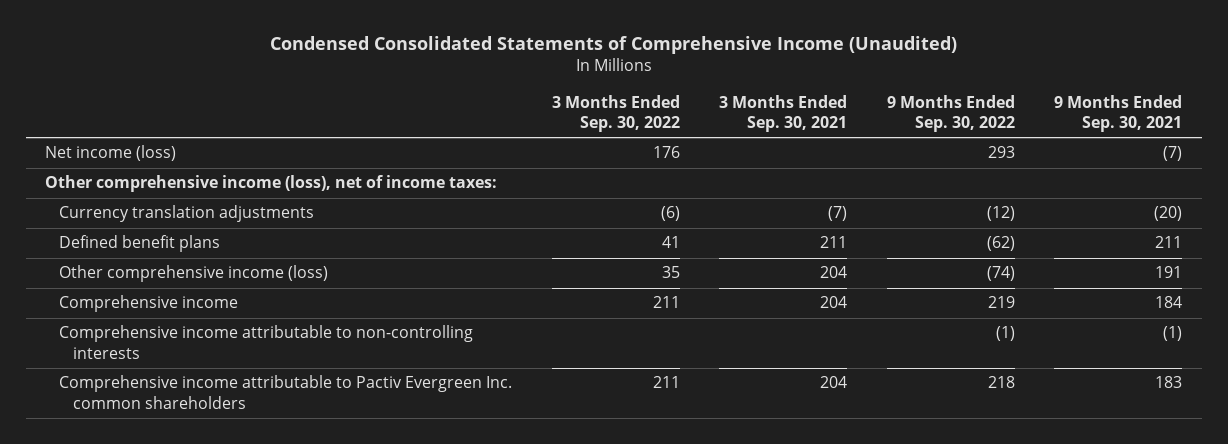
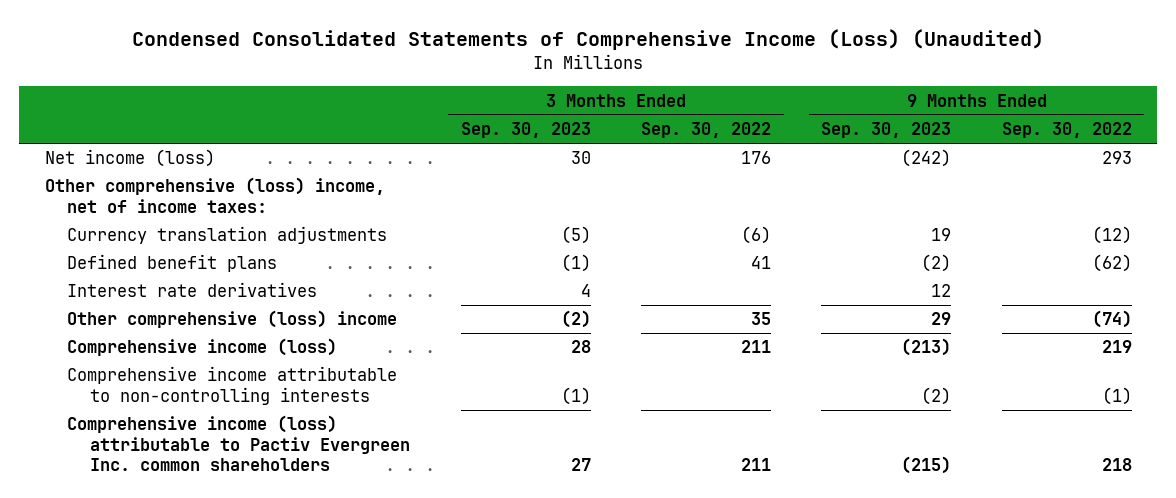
- Condensed Consolidated Statements of Comprehensive Income (Unaudited)
+ Condensed Consolidated Statements of Comprehensive Income (Loss) (Unaudited)
- | 3 Months Ended Sep. 30, 2022 | 3 Months Ended Sep. 30, 2021 | 9 Months Ended Sep. 30, 2022 | 9 Months Ended Sep. 30, 2021
+ | 3 Months Ended Sep. 30, 2023 | 3 Months Ended Sep. 30, 2022 | 9 Months Ended Sep. 30, 2023 | 9 Months Ended Sep. 30, 2022
- Other comprehensive income (loss), net of income taxes:
+ Other comprehensive (loss) income, net of income taxes:
- Other comprehensive income (loss) | 35 | 204 | (74) | 191
- Comprehensive income | 211 | 204 | 219 | 184
+ Interest rate derivatives | 4 | | 12 |
+ Other comprehensive (loss) income | (2) | 35 | 29 | (74)
+ Comprehensive income (loss) | 28 | 211 | (213) | 219
- Comprehensive income attributable to Pactiv Evergreen Inc. common shareholders | 211 | 204 | 218 | 183
+ Comprehensive income (loss) attributable to Pactiv Evergreen Inc. common shareholders | 27 | 211 | (215) | 218

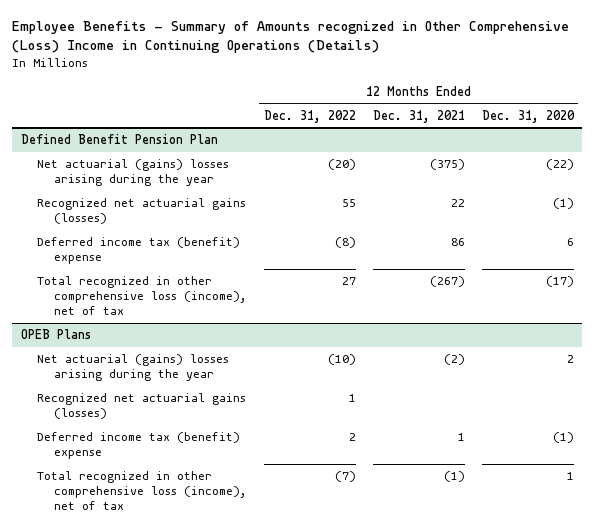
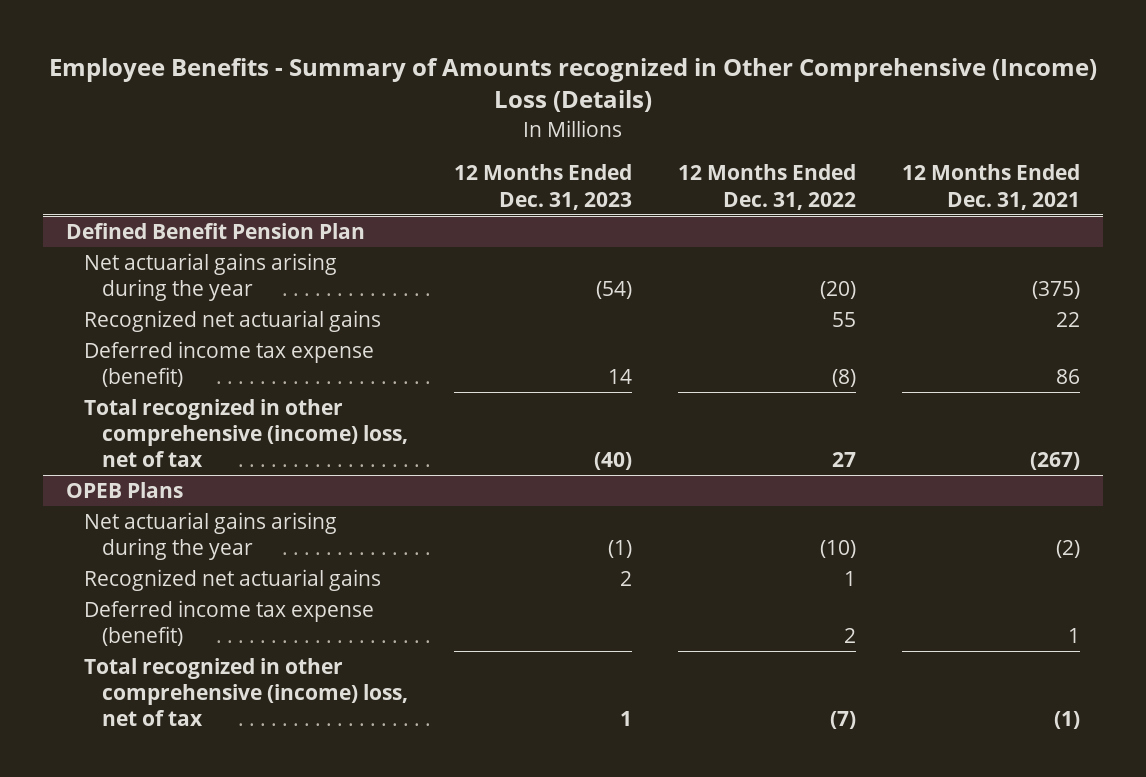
- Employee Benefits - Summary of Amounts recognized in Other Comprehensive (Loss) Income in Continuing Operations (Details)
+ Employee Benefits - Summary of Amounts recognized in Other Comprehensive (Income) Loss (Details)
- | 12 Months Ended Dec. 31, 2022 | 12 Months Ended Dec. 31, 2021 | 12 Months Ended Dec. 31, 2020
+ | 12 Months Ended Dec. 31, 2023 | 12 Months Ended Dec. 31, 2022 | 12 Months Ended Dec. 31, 2021
@ Defined Benefit Pension Plan
- Net actuarial (gains) losses arising during the year | (20) | (375) | (22)
- Recognized net actuarial gains (losses) | 55 | 22 | (1)
- Deferred income tax (benefit) expense | (8) | 86 | 6
- Total recognized in other comprehensive loss (income), net of tax | 27 | (267) | (17)
+ Net actuarial gains arising during the year | (54) | (20) | (375)
+ Recognized net actuarial gains | | 55 | 22
+ Deferred income tax expense (benefit) | 14 | (8) | 86
+ Total recognized in other comprehensive (income) loss, net of tax | (40) | 27 | (267)
@ OPEB Plans
- Net actuarial (gains) losses arising during the year | (10) | (2) | 2
- Recognized net actuarial gains (losses) | 1 | |
- Deferred income tax (benefit) expense | 2 | 1 | (1)
- Total recognized in other comprehensive loss (income), net of tax | (7) | (1) | 1
+ Net actuarial gains arising during the year | (1) | (10) | (2)
+ Recognized net actuarial gains | 2 | 1 |
+ Deferred income tax expense (benefit) | | 2 | 1
+ Total recognized in other comprehensive (income) loss, net of tax | 1 | (7) | (1)

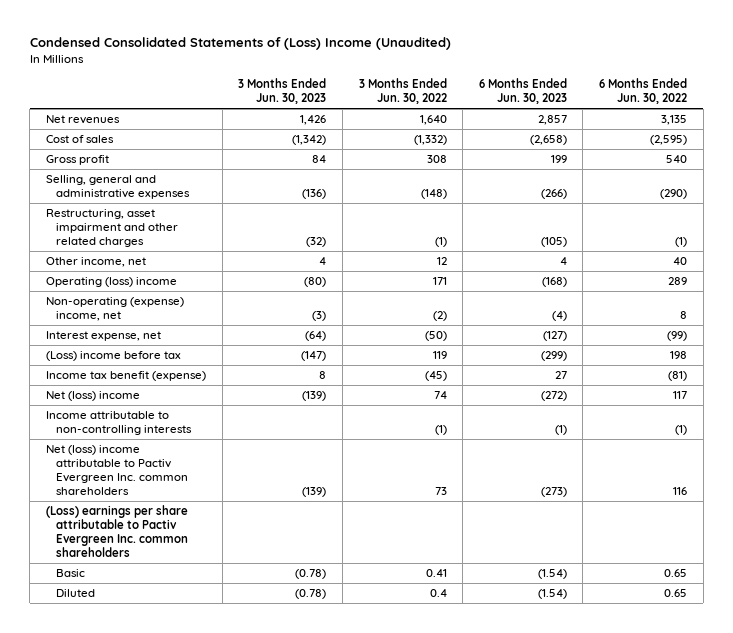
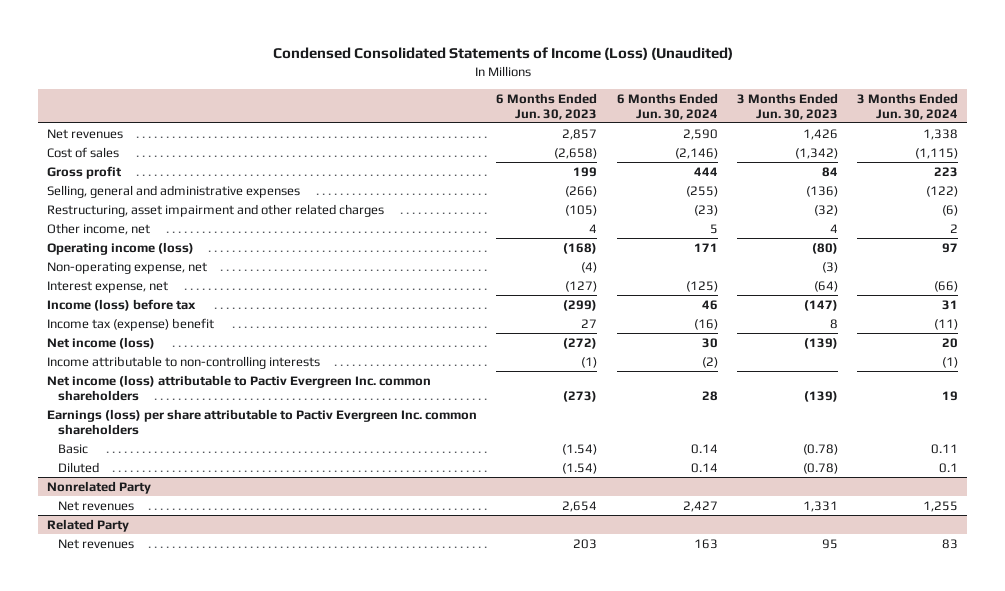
- Condensed Consolidated Statements of (Loss) Income (Unaudited)
+ Condensed Consolidated Statements of Income (Loss) (Unaudited)
- | 3 Months Ended Jun. 30, 2023 | 3 Months Ended Jun. 30, 2022 | 6 Months Ended Jun. 30, 2023 | 6 Months Ended Jun. 30, 2022
+ | 6 Months Ended Jun. 30, 2023 | 6 Months Ended Jun. 30, 2024 | 3 Months Ended Jun. 30, 2023 | 3 Months Ended Jun. 30, 2024
- Operating (loss) income | (80) | 171 | (168) | 289
- Non-operating (expense) income, net | (3) | (2) | (4) | 8
+ Operating income (loss) | (168) | 171 | (80) | 97
+ Non-operating expense, net | (4) | | (3) |
- (Loss) income before tax | (147) | 119 | (299) | 198
- Income tax benefit (expense) | 8 | (45) | 27 | (81)
- Net (loss) income | (139) | 74 | (272) | 117
+ Income (loss) before tax | (299) | 46 | (147) | 31
+ Income tax (expense) benefit | 27 | (16) | 8 | (11)
+ Net income (loss) | (272) | 30 | (139) | 20
- Net (loss) income attributable to Pactiv Evergreen Inc. common shareholders | (139) | 73 | (273) | 116
- (Loss) earnings per share attributable to Pactiv Evergreen Inc. common shareholders
+ Net income (loss) attributable to Pactiv Evergreen Inc. common shareholders | (273) | 28 | (139) | 19
+ Earnings (loss) per share attributable to Pactiv Evergreen Inc. common shareholders
+ Nonrelated Party
+ Net revenues | 2,654 | 2,427 | 1,331 | 1,255
+ Related Party
+ Net revenues | 203 | 163 | 95 | 83

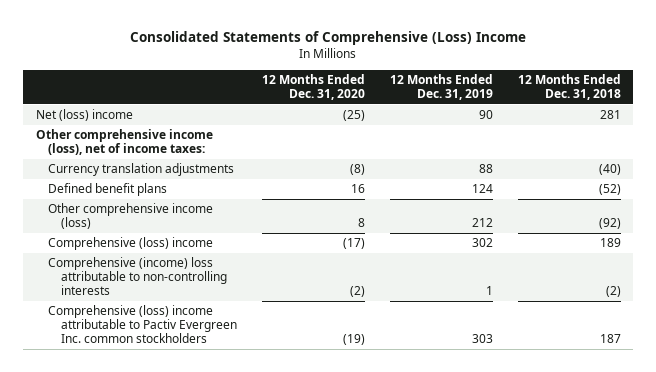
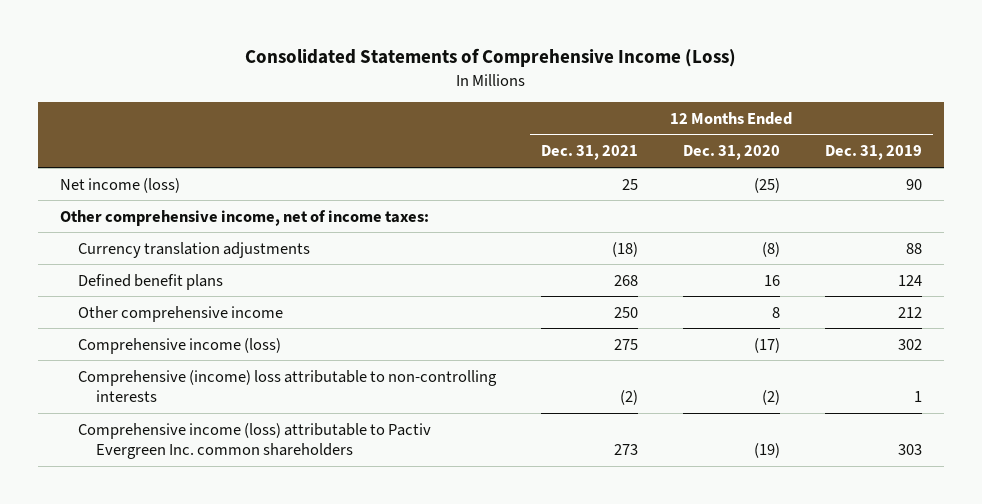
- Consolidated Statements of Comprehensive (Loss) Income
+ Consolidated Statements of Comprehensive Income (Loss)
- | 12 Months Ended Dec. 31, 2020 | 12 Months Ended Dec. 31, 2019 | 12 Months Ended Dec. 31, 2018
+ | 12 Months Ended Dec. 31, 2021 | 12 Months Ended Dec. 31, 2020 | 12 Months Ended Dec. 31, 2019
- Net (loss) income | (25) | 90 | 281
- Other comprehensive income (loss), net of income taxes:
+ Net income (loss) | 25 | (25) | 90
+ Other comprehensive income, net of income taxes:
- Other comprehensive income (loss) | 8 | 212 | (92)
- Comprehensive (loss) income | (17) | 302 | 189
+ Other comprehensive income | 250 | 8 | 212
+ Comprehensive income (loss) | 275 | (17) | 302
- Comprehensive (loss) income attributable to Pactiv Evergreen Inc. common stockholders | (19) | 303 | 187
+ Comprehensive income (loss) attributable to Pactiv Evergreen Inc. common shareholders | 273 | (19) | 303

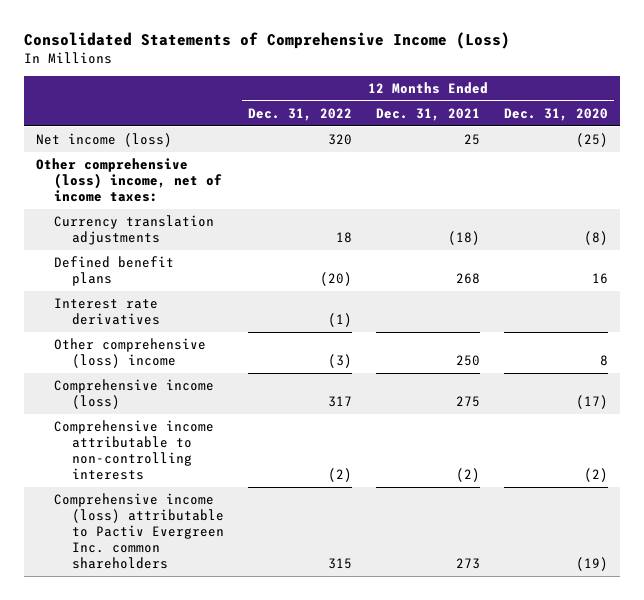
- | 12 Months Ended Dec. 31, 2021 | 12 Months Ended Dec. 31, 2020 | 12 Months Ended Dec. 31, 2019
+ | 12 Months Ended Dec. 31, 2022 | 12 Months Ended Dec. 31, 2021 | 12 Months Ended Dec. 31, 2020
- Other comprehensive income, net of income taxes:
+ Other comprehensive (loss) income, net of income taxes:
- Other comprehensive income | 250 | 8 | 212
+ Interest rate derivatives | (1) | |
+ Other comprehensive (loss) income | (3) | 250 | 8
- Comprehensive (income) loss attributable to non-controlling interests | (2) | (2) | 1
+ Comprehensive income attributable to non-controlling interests | (2) | (2) | (2)

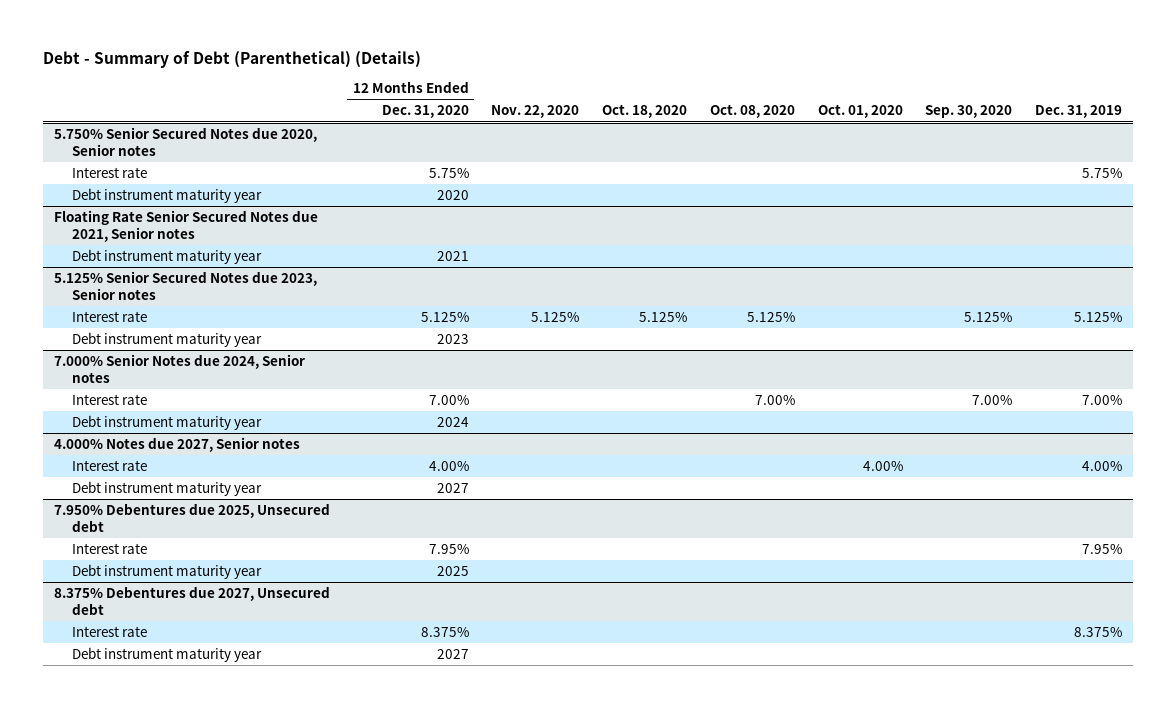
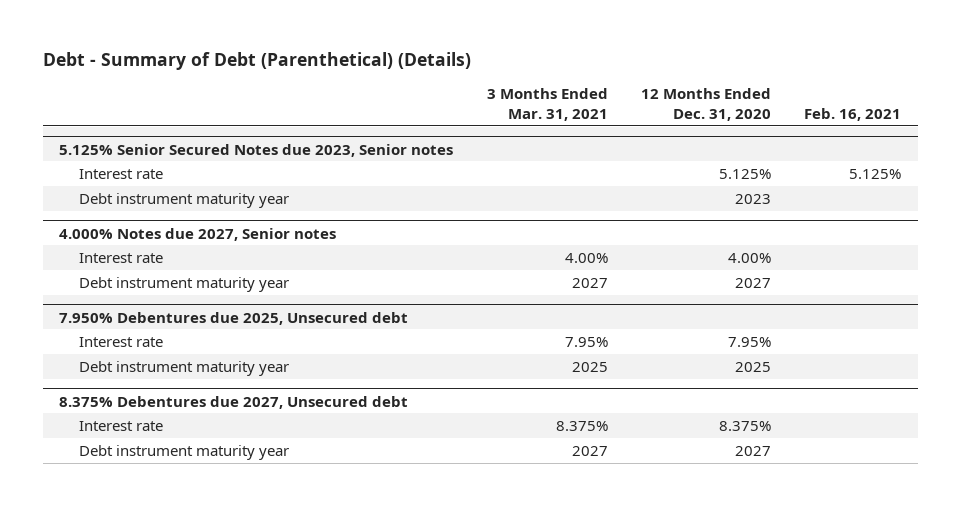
- | 12 Months Ended Dec. 31, 2020 | Nov. 22, 2020 | Oct. 18, 2020 | Oct. 08, 2020 | Oct. 01, 2020 | Sep. 30, 2020 | Dec. 31, 2019
+ | 3 Months Ended Mar. 31, 2021 | 12 Months Ended Dec. 31, 2020 | Feb. 16, 2021
- 5.750% Senior Secured Notes due 2020, Senior notes
- Interest rate | 5.75% | | | | | | 5.75%
- Debt instrument maturity year | 2020 | | | | | |
- Floating Rate Senior Secured Notes due 2021, Senior notes
- Debt instrument maturity year | 2021 | | | | | |
- 7.000% Senior Notes due 2024, Senior notes
- Interest rate | 7.00% | | | 7.00% | | 7.00% | 7.00%
- Debt instrument maturity year | 2024 | | | | | |

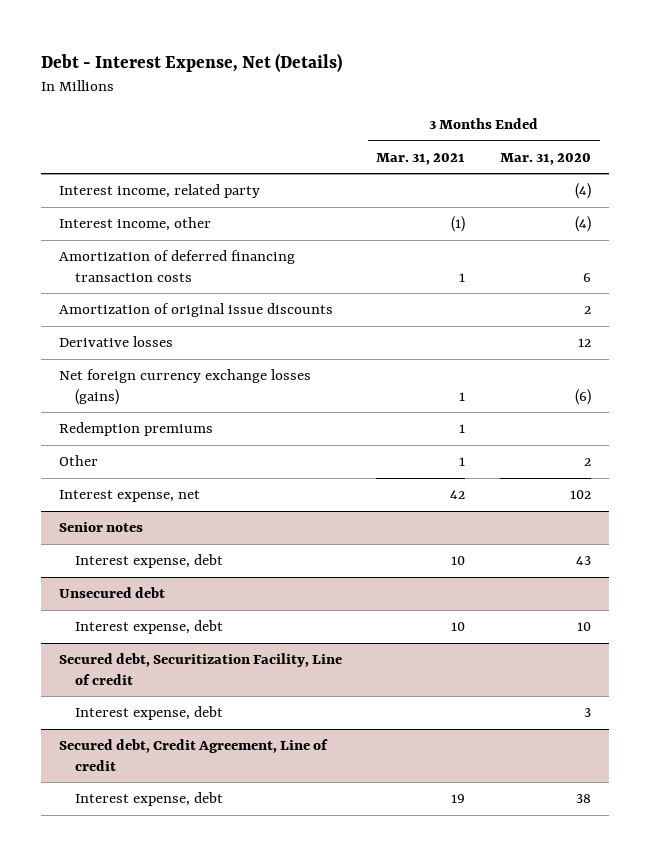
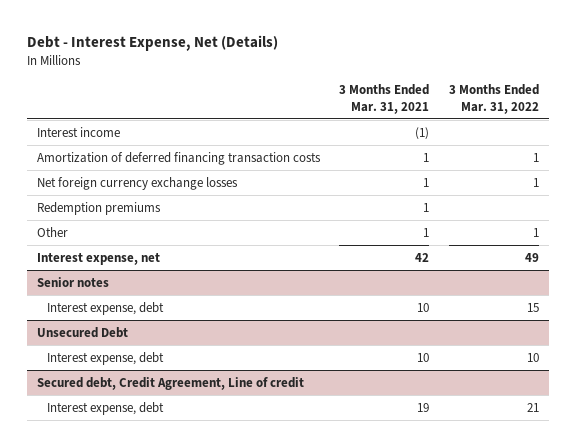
- | 3 Months Ended Mar. 31, 2021 | 3 Months Ended Mar. 31, 2020
+ | 3 Months Ended Mar. 31, 2021 | 3 Months Ended Mar. 31, 2022
- Interest income, related party | | (4)
- Interest income, other | (1) | (4)
+ Interest income | (1) |
- Amortization of original issue discounts | | 2
- Derivative losses | | 12
- Net foreign currency exchange losses (gains) | 1 | (6)
+ Net foreign currency exchange losses | 1 | 1
- Unsecured debt
+ Unsecured Debt
- Secured debt, Securitization Facility, Line of credit
- Interest expense, debt | | 3

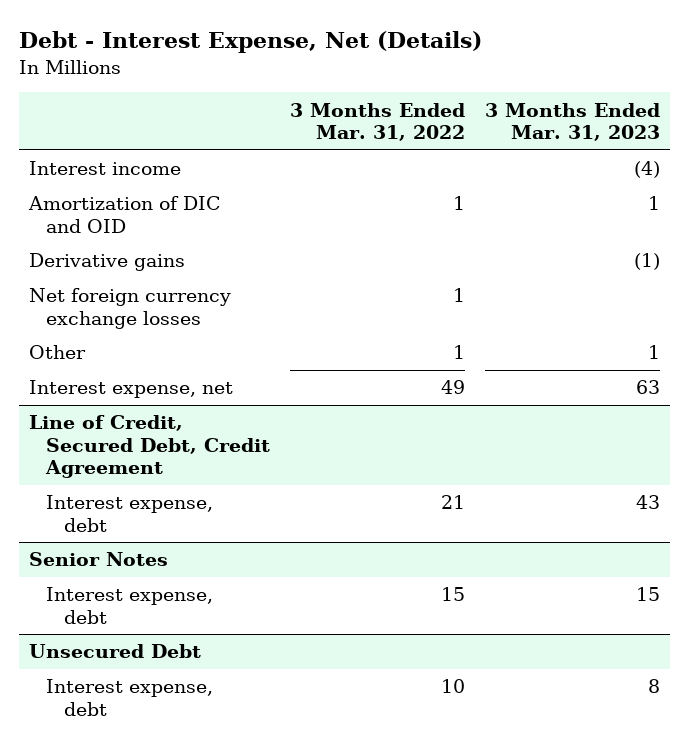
- | 3 Months Ended Mar. 31, 2021 | 3 Months Ended Mar. 31, 2022
+ | 3 Months Ended Mar. 31, 2022 | 3 Months Ended Mar. 31, 2023
- Amortization of deferred financing transaction costs | 1 | 1
+ Amortization of DIC and OID | 1 | 1
+ Derivative gains | | (1)
- Redemption premiums | 1 |
- Senior notes
+ Line of Credit, Secured Debt, Credit Agreement
+ Interest expense, debt | 21 | 43
+ Senior Notes
- Secured debt, Credit Agreement, Line of credit
- Interest expense, debt | 19 | 21

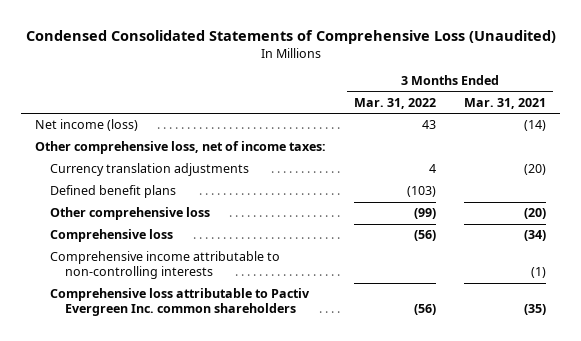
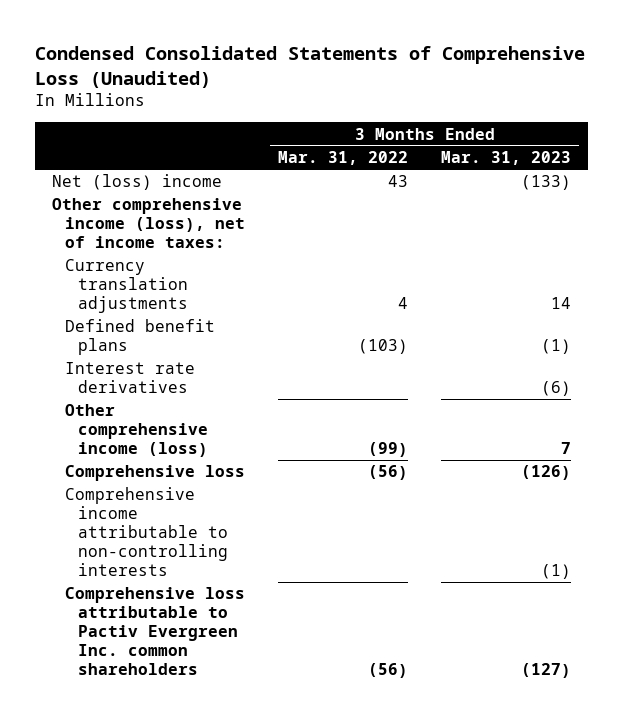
- | 3 Months Ended Mar. 31, 2022 | 3 Months Ended Mar. 31, 2021
+ | 3 Months Ended Mar. 31, 2022 | 3 Months Ended Mar. 31, 2023
- Net income (loss) | 43 | (14)
- Other comprehensive loss, net of income taxes:
+ Net (loss) income | 43 | (133)
+ Other comprehensive income (loss), net of income taxes:
- Other comprehensive loss | (99) | (20)
+ Interest rate derivatives | | (6)
+ Other comprehensive income (loss) | (99) | 7

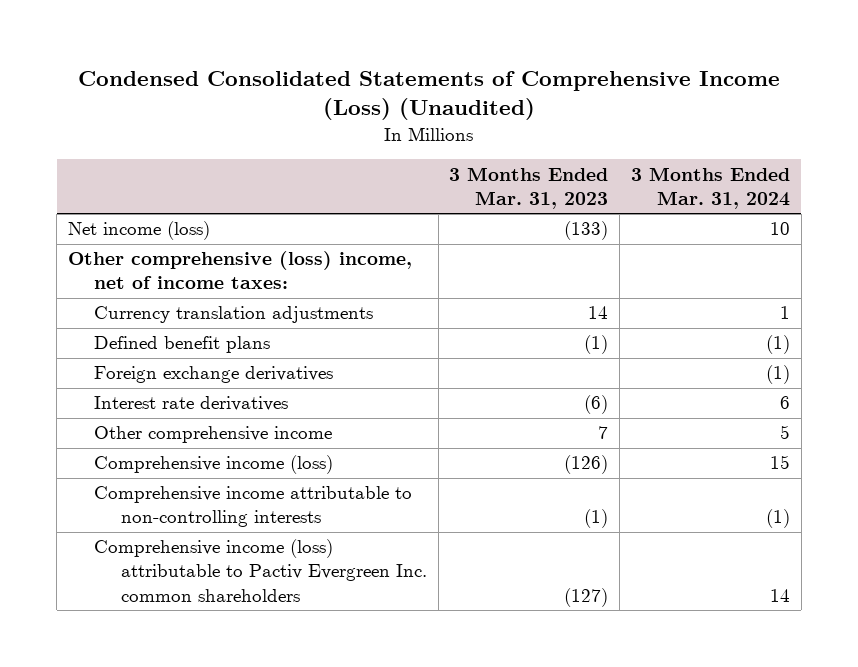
- Condensed Consolidated Statements of Comprehensive Loss (Unaudited)
+ Condensed Consolidated Statements of Comprehensive Income (Loss) (Unaudited)
- | 3 Months Ended Mar. 31, 2022 | 3 Months Ended Mar. 31, 2023
+ | 3 Months Ended Mar. 31, 2023 | 3 Months Ended Mar. 31, 2024
- Net (loss) income | 43 | (133)
- Other comprehensive income (loss), net of income taxes:
+ Net income (loss) | (133) | 10
+ Other comprehensive (loss) income, net of income taxes:
+ Foreign exchange derivatives | | (1)
- Other comprehensive income (loss) | (99) | 7
- Comprehensive loss | (56) | (126)
+ Other comprehensive income | 7 | 5
+ Comprehensive income (loss) | (126) | 15
- Comprehensive loss attributable to Pactiv Evergreen Inc. common shareholders | (56) | (127)
+ Comprehensive income (loss) attributable to Pactiv Evergreen Inc. common shareholders | (127) | 14

